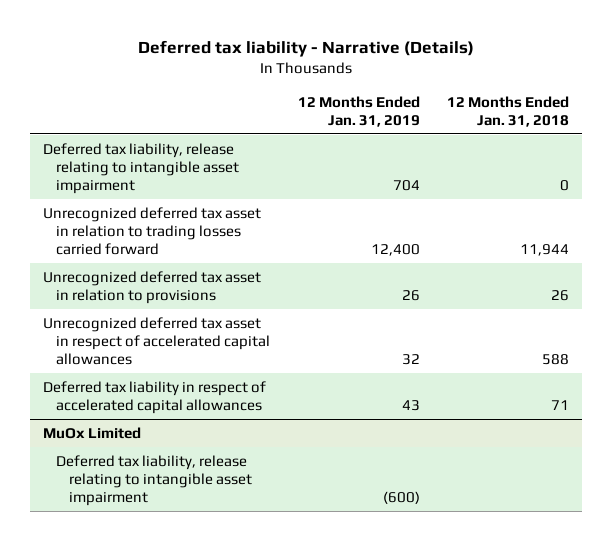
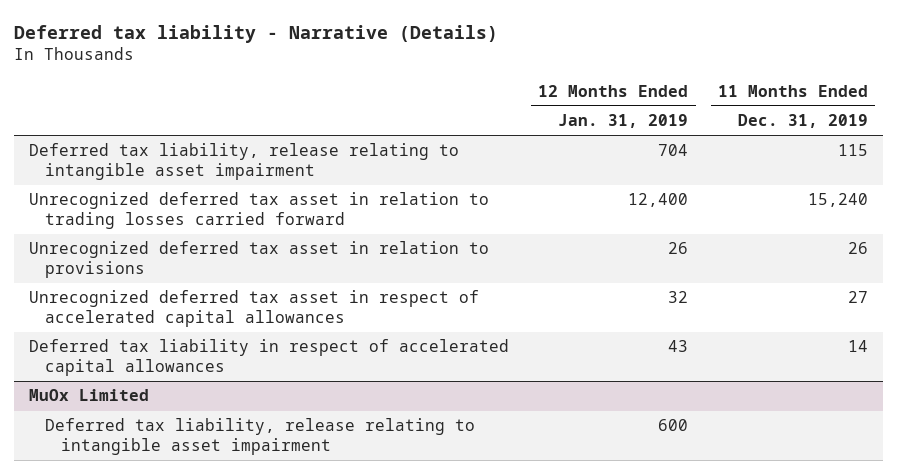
- | 12 Months Ended Jan. 31, 2019 | 12 Months Ended Jan. 31, 2018
+ | 12 Months Ended Jan. 31, 2019 | 11 Months Ended Dec. 31, 2019
@ MuOx Limited
- Deferred tax liability, release relating to intangible asset impairment | (600) |
+ Deferred tax liability, release relating to intangible asset impairment | 600 |

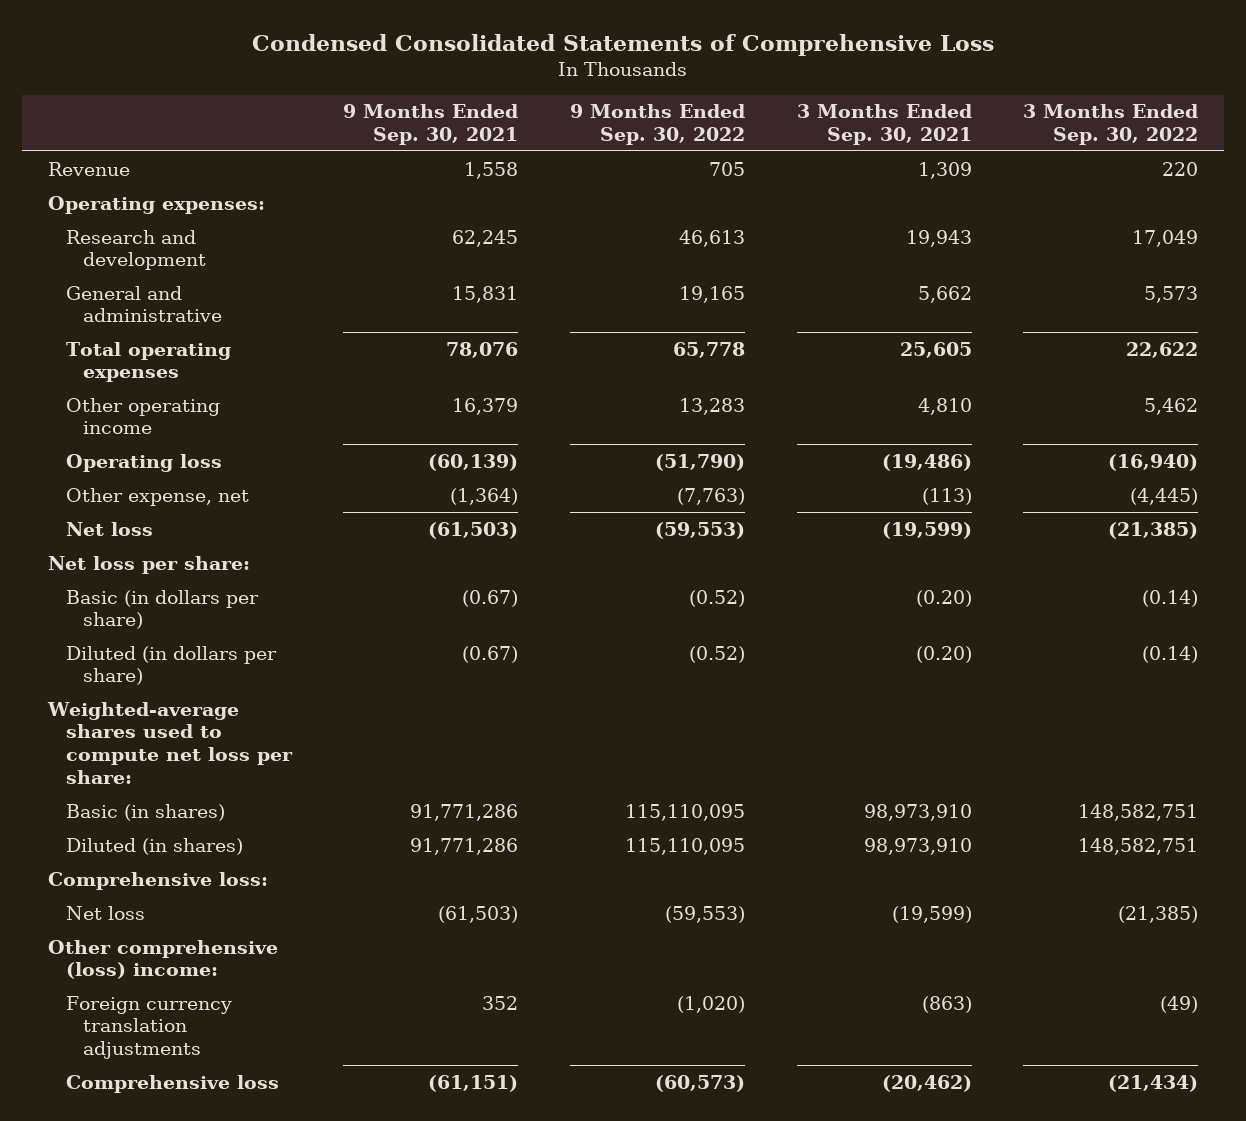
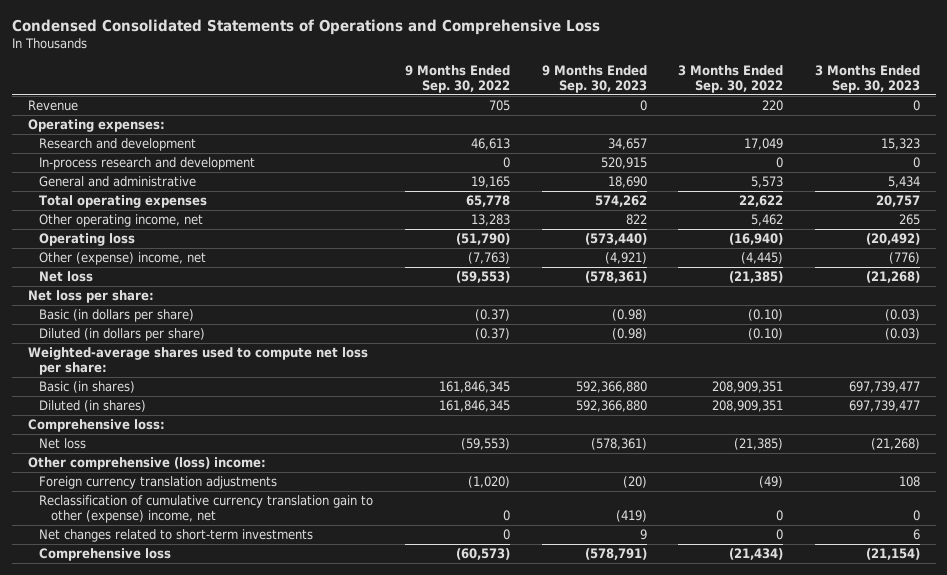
- Condensed Consolidated Statements of Comprehensive Loss
+ Condensed Consolidated Statements of Operations and Comprehensive Loss
- | 9 Months Ended Sep. 30, 2021 | 9 Months Ended Sep. 30, 2022 | 3 Months Ended Sep. 30, 2021 | 3 Months Ended Sep. 30, 2022
+ | 9 Months Ended Sep. 30, 2022 | 9 Months Ended Sep. 30, 2023 | 3 Months Ended Sep. 30, 2022 | 3 Months Ended Sep. 30, 2023
+ In-process research and development | 0 | 520,915 | 0 | 0
- Other operating income | 16,379 | 13,283 | 4,810 | 5,462
+ Other operating income, net | 13,283 | 822 | 5,462 | 265
- Other expense, net | (1,364) | (7,763) | (113) | (4,445)
+ Other (expense) income, net | (7,763) | (4,921) | (4,445) | (776)
- Basic (in dollars per share) | (0.67) | (0.52) | (0.20) | (0.14)
- Diluted (in dollars per share) | (0.67) | (0.52) | (0.20) | (0.14)
+ Basic (in dollars per share) | (0.37) | (0.98) | (0.10) | (0.03)
+ Diluted (in dollars per share) | (0.37) | (0.98) | (0.10) | (0.03)
- Basic (in shares) | 91,771,286 | 115,110,095 | 98,973,910 | 148,582,751
- Diluted (in shares) | 91,771,286 | 115,110,095 | 98,973,910 | 148,582,751
+ Basic (in shares) | 161,846,345 | 592,366,880 | 208,909,351 | 697,739,477
+ Diluted (in shares) | 161,846,345 | 592,366,880 | 208,909,351 | 697,739,477
+ Reclassification of cumulative currency translation gain to other (expense) income, net | 0 | (419) | 0 | 0
+ Net changes related to short-term investments | 0 | 9 | 0 | 6

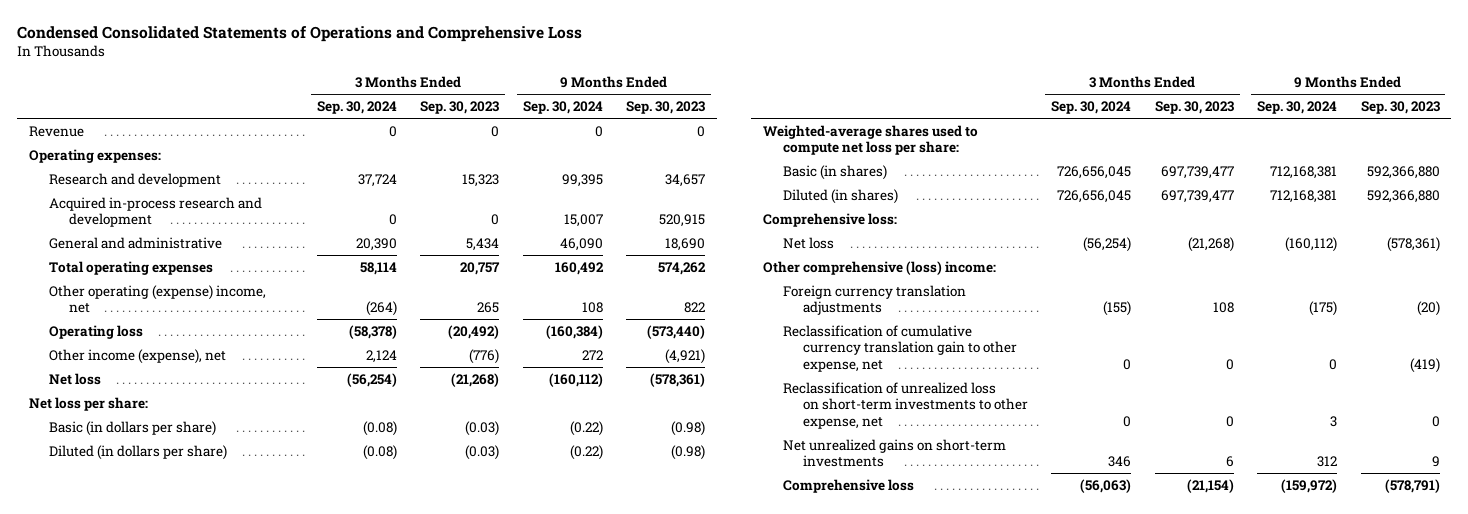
- | 9 Months Ended Sep. 30, 2022 | 9 Months Ended Sep. 30, 2023 | 3 Months Ended Sep. 30, 2022 | 3 Months Ended Sep. 30, 2023
+ | 3 Months Ended Sep. 30, 2024 | 3 Months Ended Sep. 30, 2023 | 9 Months Ended Sep. 30, 2024 | 9 Months Ended Sep. 30, 2023
- In-process research and development | 0 | 520,915 | 0 | 0
+ Acquired in-process research and development | 0 | 0 | 15,007 | 520,915
- Other operating income, net | 13,283 | 822 | 5,462 | 265
+ Other operating (expense) income, net | (264) | 265 | 108 | 822
- Other (expense) income, net | (7,763) | (4,921) | (4,445) | (776)
+ Other income (expense), net | 2,124 | (776) | 272 | (4,921)
- Reclassification of cumulative currency translation gain to other (expense) income, net | 0 | (419) | 0 | 0
- Net changes related to short-term investments | 0 | 9 | 0 | 6
+ Reclassification of cumulative currency translation gain to other expense, net | 0 | 0 | 0 | (419)
+ Reclassification of unrealized loss on short-term investments to other expense, net | 0 | 0 | 3 | 0
+ Net unrealized gains on short-term investments | 346 | 6 | 312 | 9

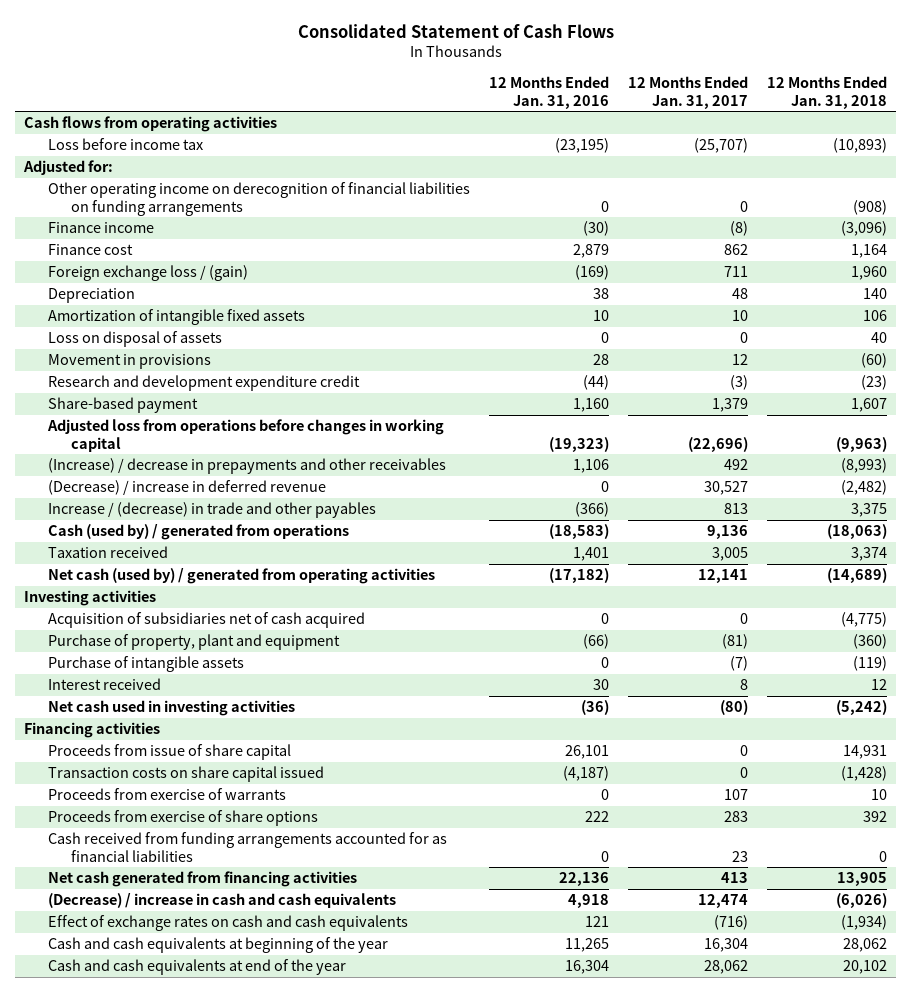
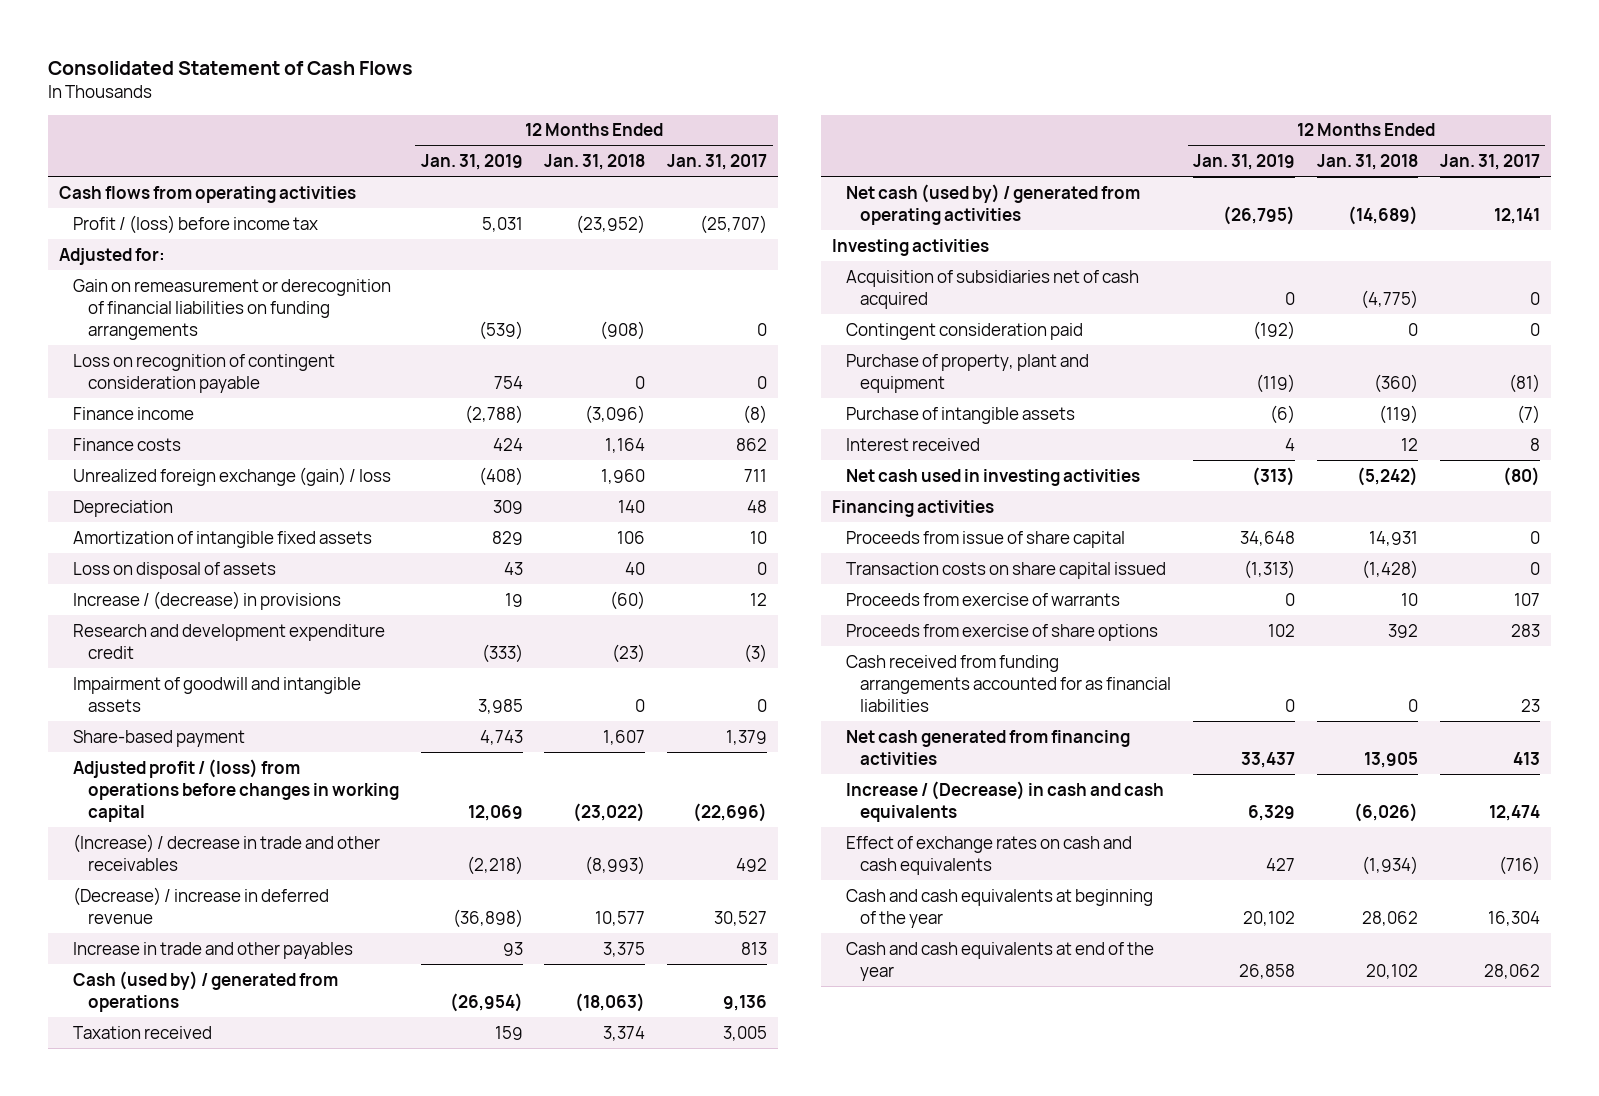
- | 12 Months Ended Jan. 31, 2016 | 12 Months Ended Jan. 31, 2017 | 12 Months Ended Jan. 31, 2018
+ | 12 Months Ended Jan. 31, 2019 | 12 Months Ended Jan. 31, 2018 | 12 Months Ended Jan. 31, 2017
- Loss before income tax | (23,195) | (25,707) | (10,893)
+ Profit / (loss) before income tax | 5,031 | (23,952) | (25,707)
- Other operating income on derecognition of financial liabilities on funding arrangements | 0 | 0 | (908)
+ Gain on remeasurement or derecognition of financial liabilities on funding arrangements | (539) | (908) | 0
+ Loss on recognition of contingent consideration payable | 754 | 0 | 0
- Finance cost | 2,879 | 862 | 1,164
- Foreign exchange loss / (gain) | (169) | 711 | 1,960
+ Finance costs | 424 | 1,164 | 862
+ Unrealized foreign exchange (gain) / loss | (408) | 1,960 | 711
- Movement in provisions | 28 | 12 | (60)
+ Increase / (decrease) in provisions | 19 | (60) | 12
+ Impairment of goodwill and intangible assets | 3,985 | 0 | 0
- Adjusted loss from operations before changes in working capital | (19,323) | (22,696) | (9,963)
- (Increase) / decrease in prepayments and other receivables | 1,106 | 492 | (8,993)
- (Decrease) / increase in deferred revenue | 0 | 30,527 | (2,482)
- Increase / (decrease) in trade and other payables | (366) | 813 | 3,375
+ Adjusted profit / (loss) from operations before changes in working capital | 12,069 | (23,022) | (22,696)
+ (Increase) / decrease in trade and other receivables | (2,218) | (8,993) | 492
+ (Decrease) / increase in deferred revenue | (36,898) | 10,577 | 30,527
+ Increase in trade and other payables | 93 | 3,375 | 813
+ Contingent consideration paid | (192) | 0 | 0
- (Decrease) / increase in cash and cash equivalents | 4,918 | 12,474 | (6,026)
+ Increase / (Decrease) in cash and cash equivalents | 6,329 | (6,026) | 12,474

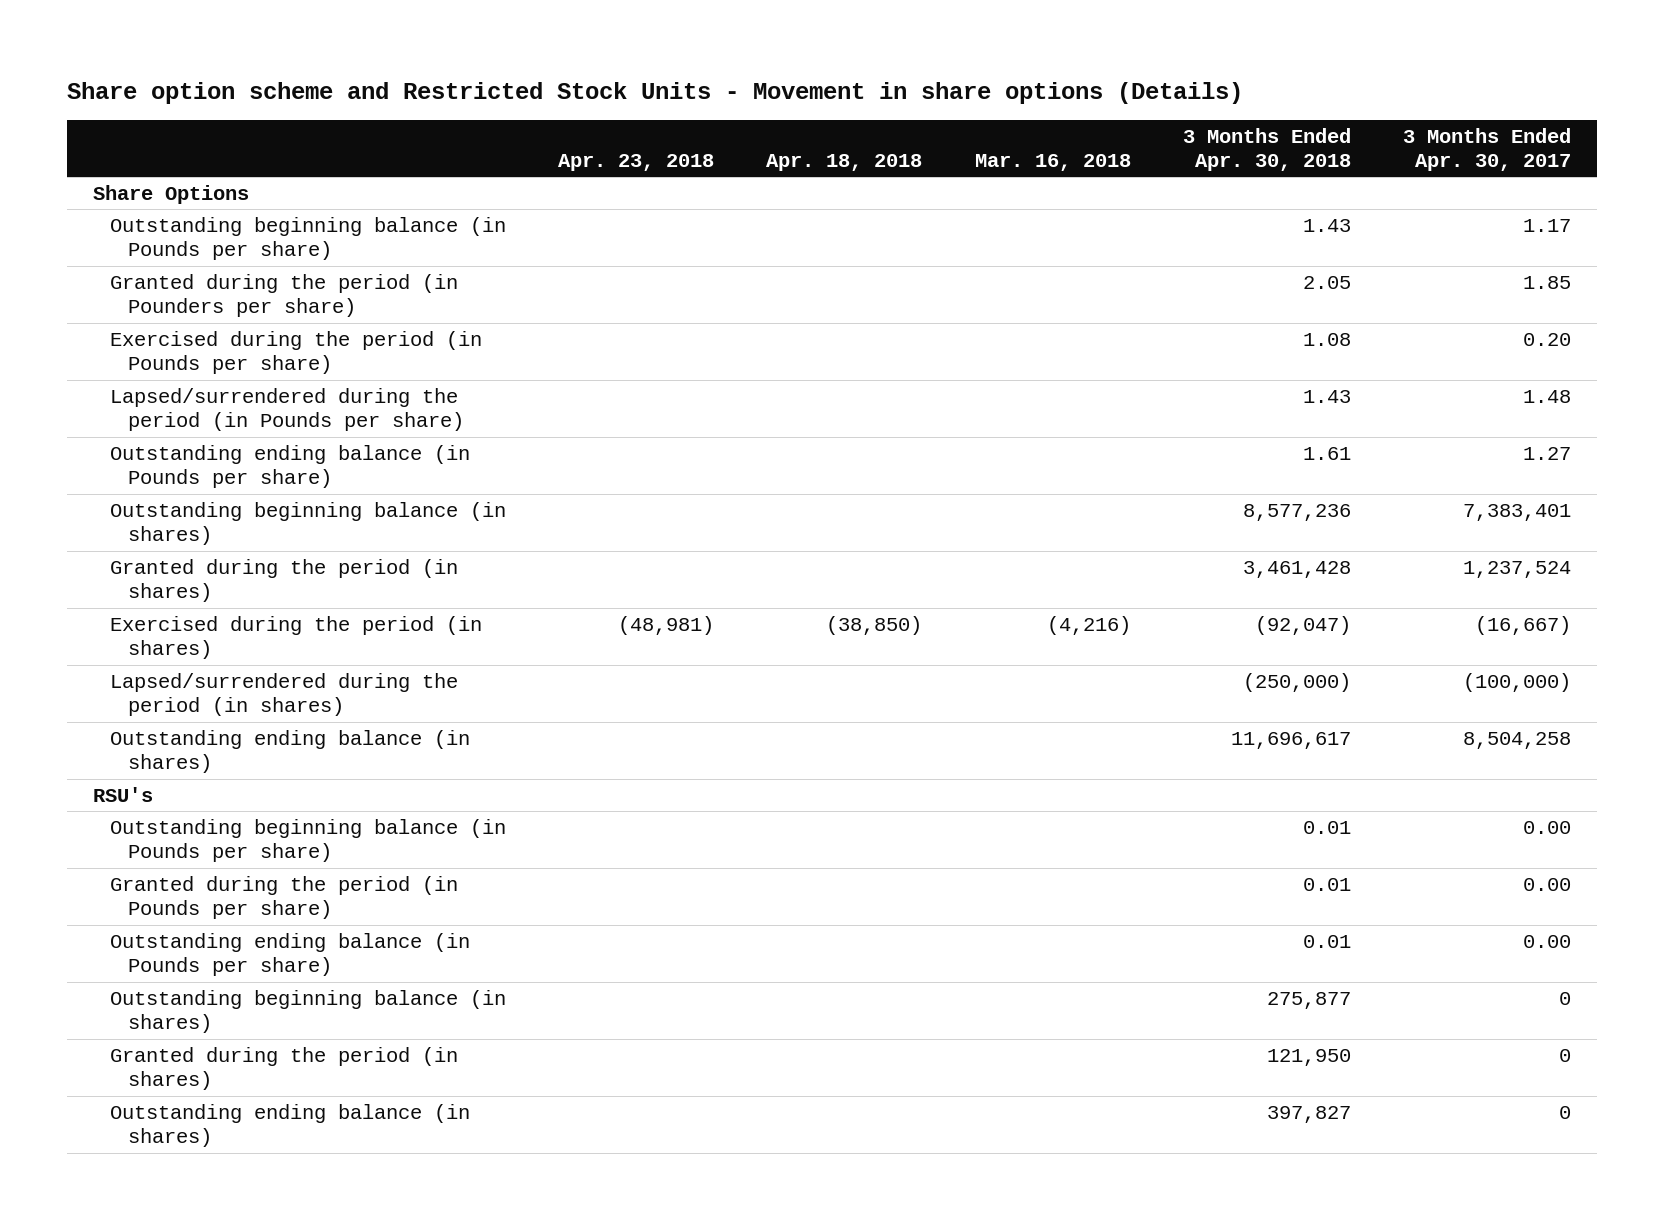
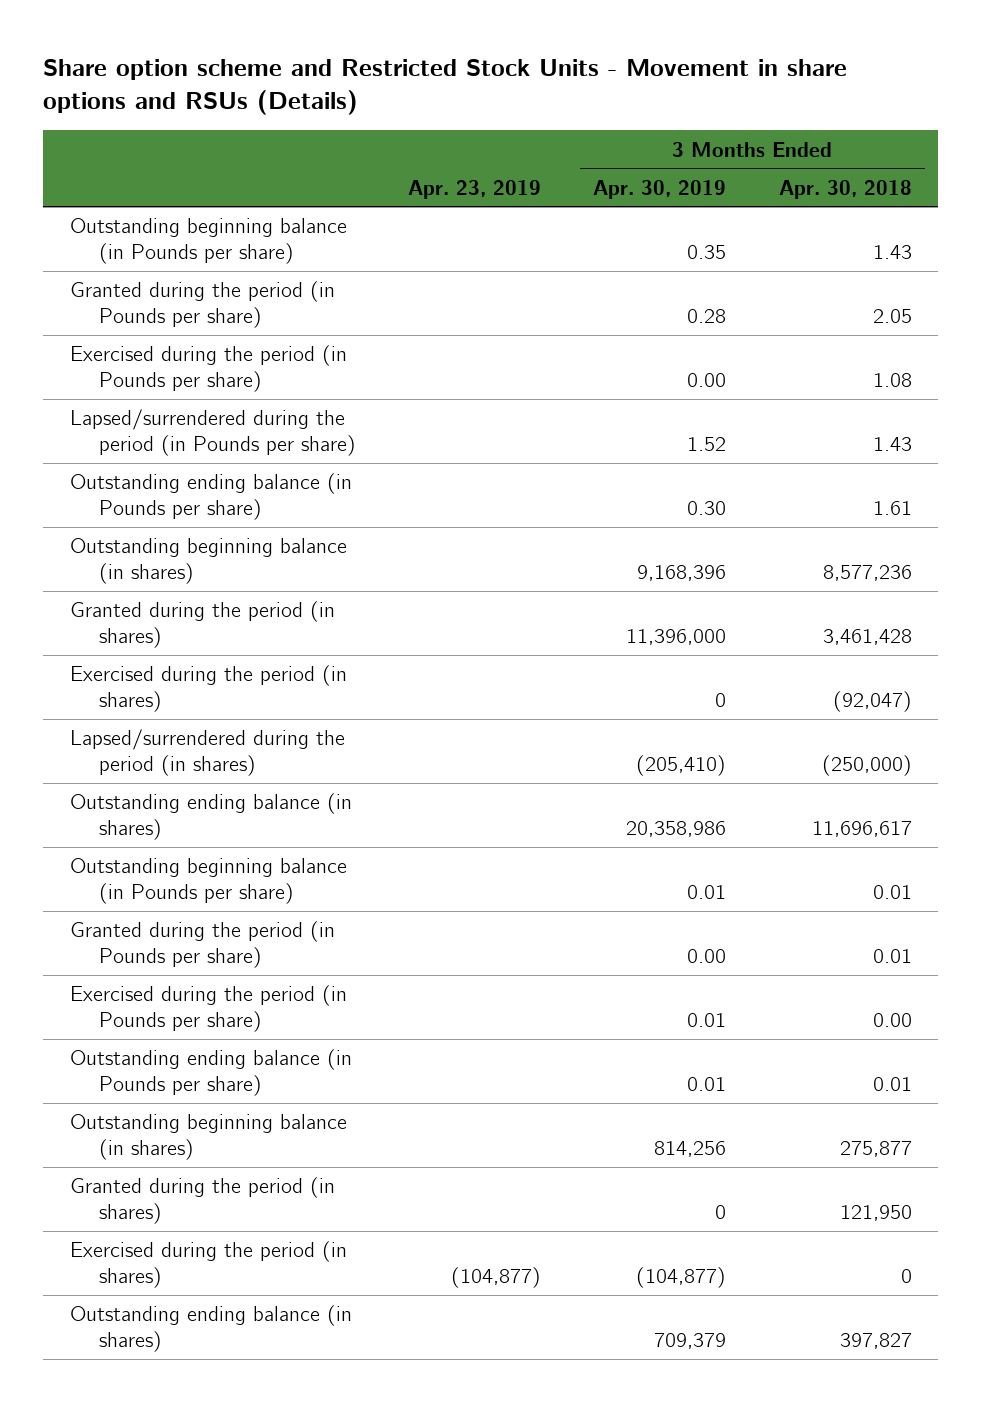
- Share option scheme and Restricted Stock Units - Movement in share options (Details)
+ Share option scheme and Restricted Stock Units - Movement in share options and RSUs (Details)
- | Apr. 23, 2018 | Apr. 18, 2018 | Mar. 16, 2018 | 3 Months Ended Apr. 30, 2018 | 3 Months Ended Apr. 30, 2017
+ | Apr. 23, 2019 | 3 Months Ended Apr. 30, 2019 | 3 Months Ended Apr. 30, 2018
- Share Options
- Granted during the period (in Pounders per share) | | | | 2.05 | 1.85
+ Granted during the period (in Pounds per share) | | 0.28 | 2.05
- RSU's
+ Exercised during the period (in Pounds per share) | | 0.01 | 0.00
+ Exercised during the period (in shares) | (104,877) | (104,877) | 0

